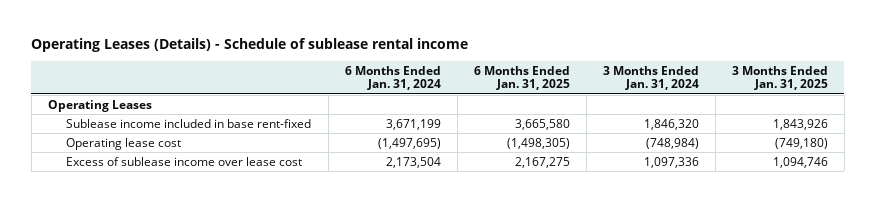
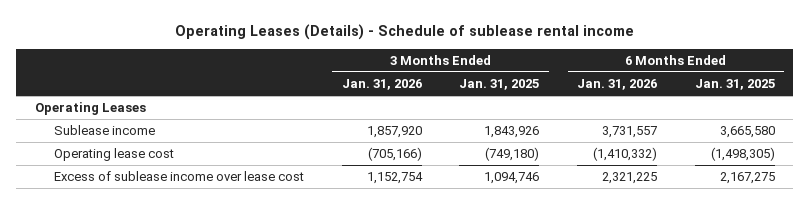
- | 6 Months Ended Jan. 31, 2024 | 6 Months Ended Jan. 31, 2025 | 3 Months Ended Jan. 31, 2024 | 3 Months Ended Jan. 31, 2025
+ | 3 Months Ended Jan. 31, 2026 | 3 Months Ended Jan. 31, 2025 | 6 Months Ended Jan. 31, 2026 | 6 Months Ended Jan. 31, 2025
- Sublease income included in base rent-fixed | 3,671,199 | 3,665,580 | 1,846,320 | 1,843,926
+ Sublease income | 1,857,920 | 1,843,926 | 3,731,557 | 3,665,580

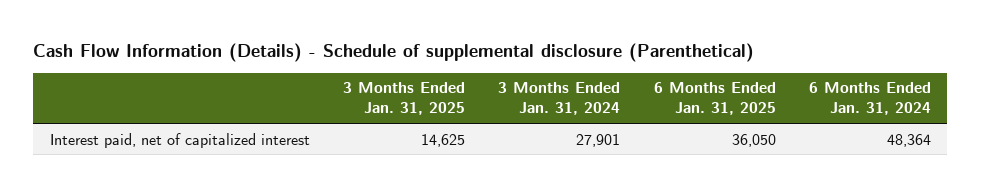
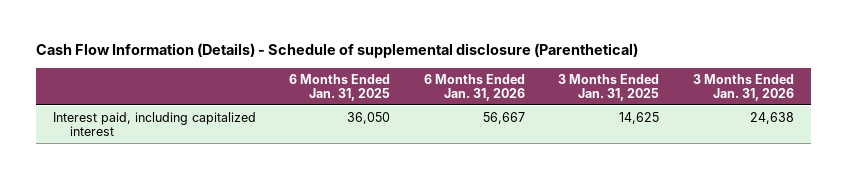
- | 3 Months Ended Jan. 31, 2025 | 3 Months Ended Jan. 31, 2024 | 6 Months Ended Jan. 31, 2025 | 6 Months Ended Jan. 31, 2024
+ | 6 Months Ended Jan. 31, 2025 | 6 Months Ended Jan. 31, 2026 | 3 Months Ended Jan. 31, 2025 | 3 Months Ended Jan. 31, 2026
- Interest paid, net of capitalized interest | 14,625 | 27,901 | 36,050 | 48,364
+ Interest paid, including capitalized interest | 36,050 | 56,667 | 14,625 | 24,638

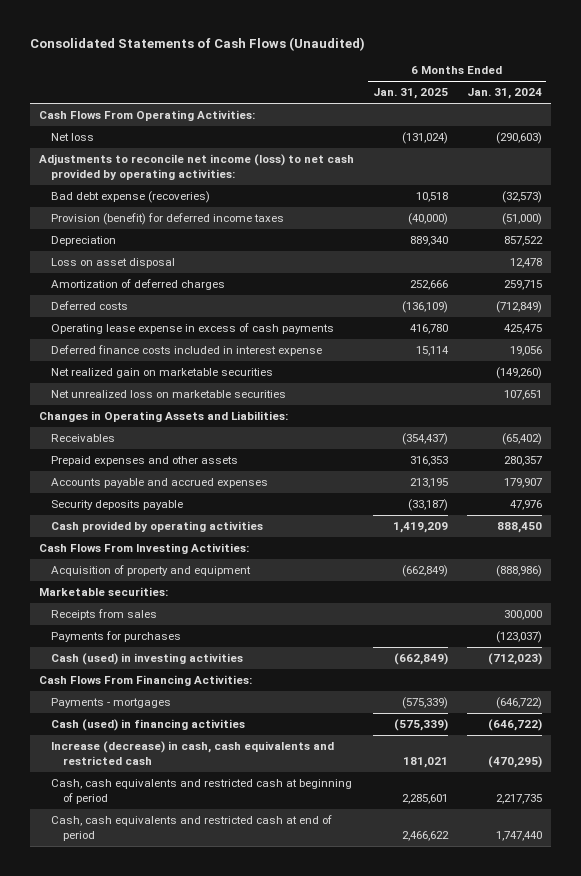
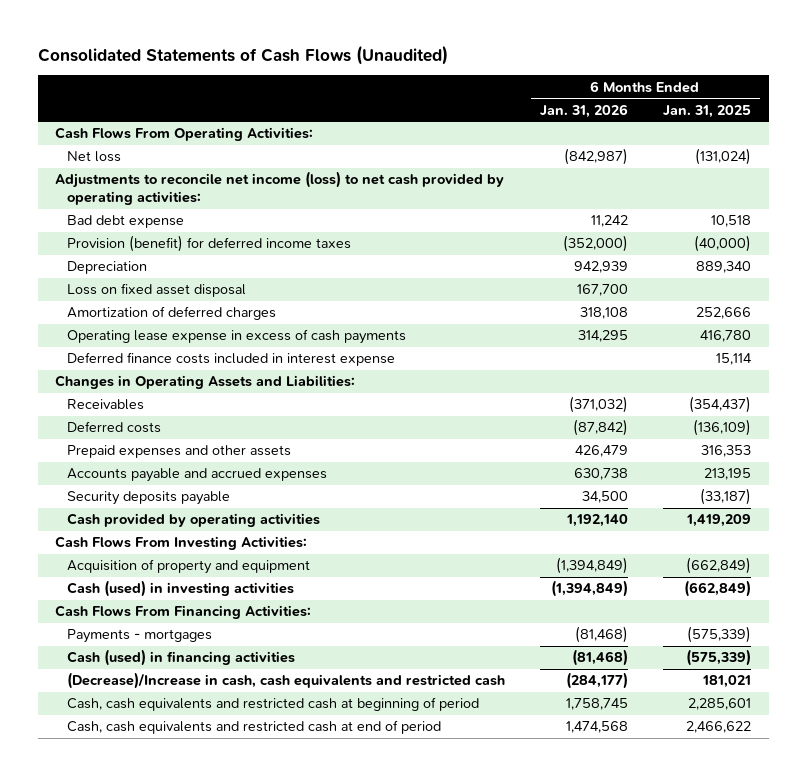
- | 6 Months Ended Jan. 31, 2025 | 6 Months Ended Jan. 31, 2024
+ | 6 Months Ended Jan. 31, 2026 | 6 Months Ended Jan. 31, 2025
- Bad debt expense (recoveries) | 10,518 | (32,573)
+ Bad debt expense | 11,242 | 10,518
- Loss on asset disposal | | 12,478
+ Loss on fixed asset disposal | 167,700 |
- Net realized gain on marketable securities | | (149,260)
- Net unrealized loss on marketable securities | | 107,651
moved down: Deferred costs | (87,842) | (136,109)
- Marketable securities:
- Receipts from sales | | 300,000
- Payments for purchases | | (123,037)
- Increase (decrease) in cash, cash equivalents and restricted cash | 181,021 | (470,295)
+ (Decrease)/Increase in cash, cash equivalents and restricted cash | (284,177) | 181,021

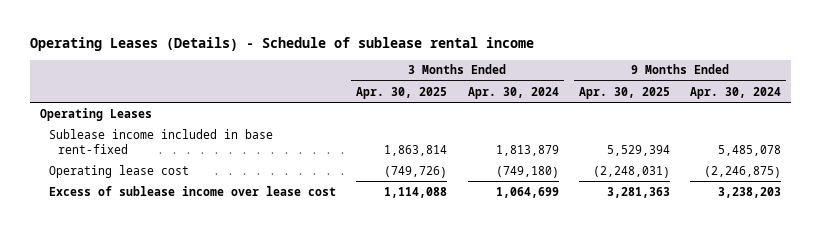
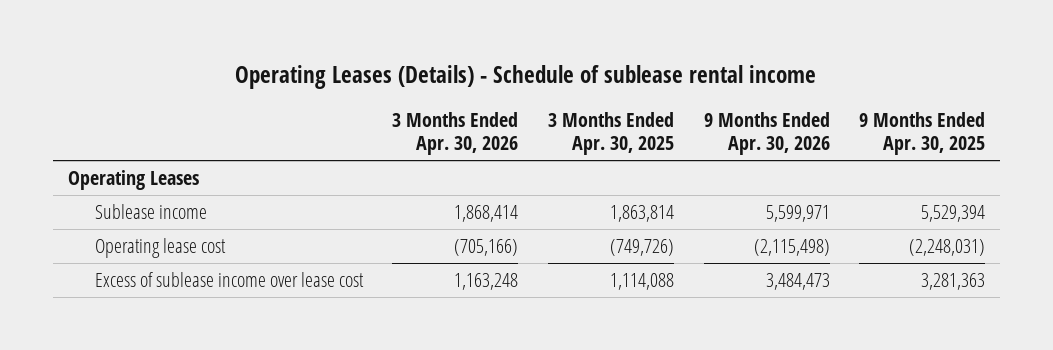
- | 3 Months Ended Apr. 30, 2025 | 3 Months Ended Apr. 30, 2024 | 9 Months Ended Apr. 30, 2025 | 9 Months Ended Apr. 30, 2024
+ | 3 Months Ended Apr. 30, 2026 | 3 Months Ended Apr. 30, 2025 | 9 Months Ended Apr. 30, 2026 | 9 Months Ended Apr. 30, 2025
- Sublease income included in base rent-fixed | 1,863,814 | 1,813,879 | 5,529,394 | 5,485,078
+ Sublease income | 1,868,414 | 1,863,814 | 5,599,971 | 5,529,394

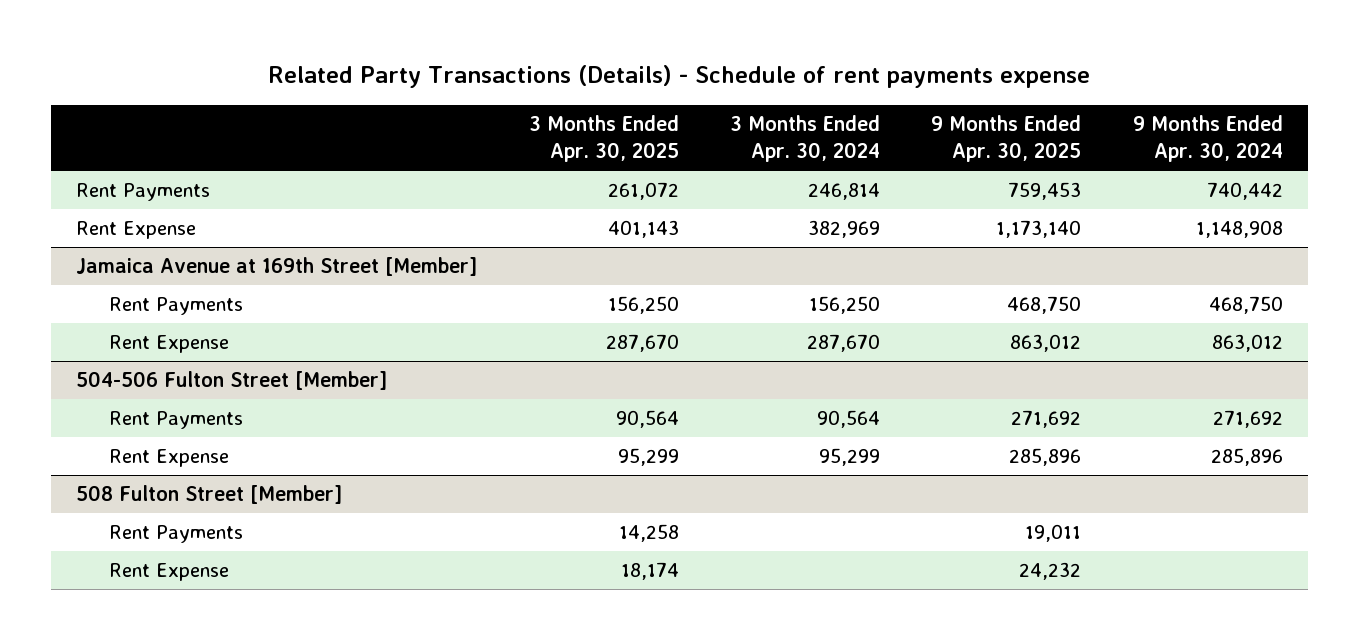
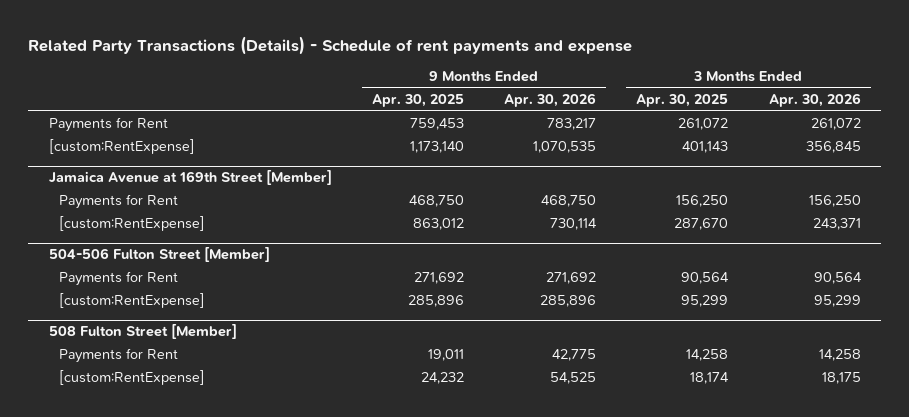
- Related Party Transactions (Details) - Schedule of rent payments expense
+ Related Party Transactions (Details) - Schedule of rent payments and expense
- | 3 Months Ended Apr. 30, 2025 | 3 Months Ended Apr. 30, 2024 | 9 Months Ended Apr. 30, 2025 | 9 Months Ended Apr. 30, 2024
+ | 9 Months Ended Apr. 30, 2025 | 9 Months Ended Apr. 30, 2026 | 3 Months Ended Apr. 30, 2025 | 3 Months Ended Apr. 30, 2026
- Rent Payments | 261,072 | 246,814 | 759,453 | 740,442
- Rent Expense | 401,143 | 382,969 | 1,173,140 | 1,148,908
+ Payments for Rent | 759,453 | 783,217 | 261,072 | 261,072
+ [custom:RentExpense] | 1,173,140 | 1,070,535 | 401,143 | 356,845
@ Jamaica Avenue at 169th Street [Member]
- Rent Payments | 156,250 | 156,250 | 468,750 | 468,750
- Rent Expense | 287,670 | 287,670 | 863,012 | 863,012
+ Payments for Rent | 468,750 | 468,750 | 156,250 | 156,250
+ [custom:RentExpense] | 863,012 | 730,114 | 287,670 | 243,371
@ 504-506 Fulton Street [Member]
- Rent Payments | 90,564 | 90,564 | 271,692 | 271,692
- Rent Expense | 95,299 | 95,299 | 285,896 | 285,896
+ Payments for Rent | 271,692 | 271,692 | 90,564 | 90,564
+ [custom:RentExpense] | 285,896 | 285,896 | 95,299 | 95,299
@ 508 Fulton Street [Member]
- Rent Payments | 14,258 | | 19,011 |
- Rent Expense | 18,174 | | 24,232 |
+ Payments for Rent | 19,011 | 42,775 | 14,258 | 14,258
+ [custom:RentExpense] | 24,232 | 54,525 | 18,174 | 18,175

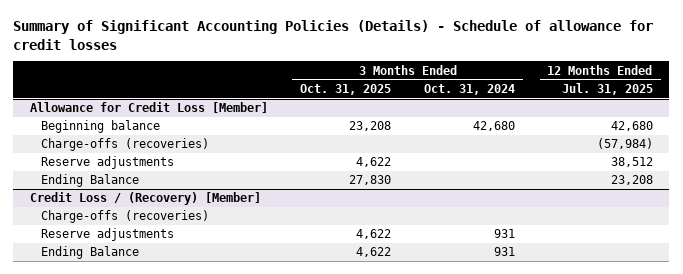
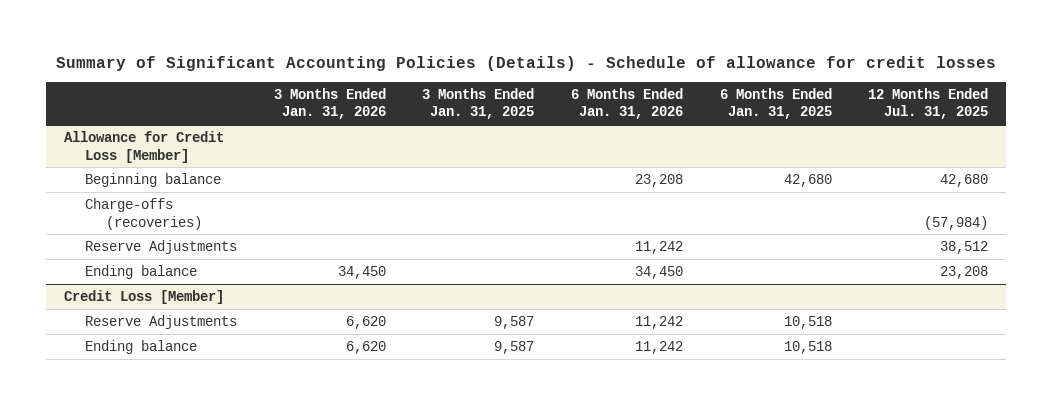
- | 3 Months Ended Oct. 31, 2025 | 3 Months Ended Oct. 31, 2024 | 12 Months Ended Jul. 31, 2025
+ | 3 Months Ended Jan. 31, 2026 | 3 Months Ended Jan. 31, 2025 | 6 Months Ended Jan. 31, 2026 | 6 Months Ended Jan. 31, 2025 | 12 Months Ended Jul. 31, 2025
@ Allowance for Credit Loss [Member]
- Reserve adjustments | 4,622 | | 38,512
- Ending Balance | 27,830 | | 23,208
- Credit Loss / (Recovery) [Member]
- Charge-offs (recoveries)
- Reserve adjustments | 4,622 | 931 |
- Ending Balance | 4,622 | 931 |
@ Allowance for Credit Loss [Member]
+ Reserve Adjustments | | | 11,242 | | 38,512
+ Ending balance | 34,450 | | 34,450 | | 23,208
+ Credit Loss [Member]
+ Reserve Adjustments | 6,620 | 9,587 | 11,242 | 10,518 |
+ Ending balance | 6,620 | 9,587 | 11,242 | 10,518 |

